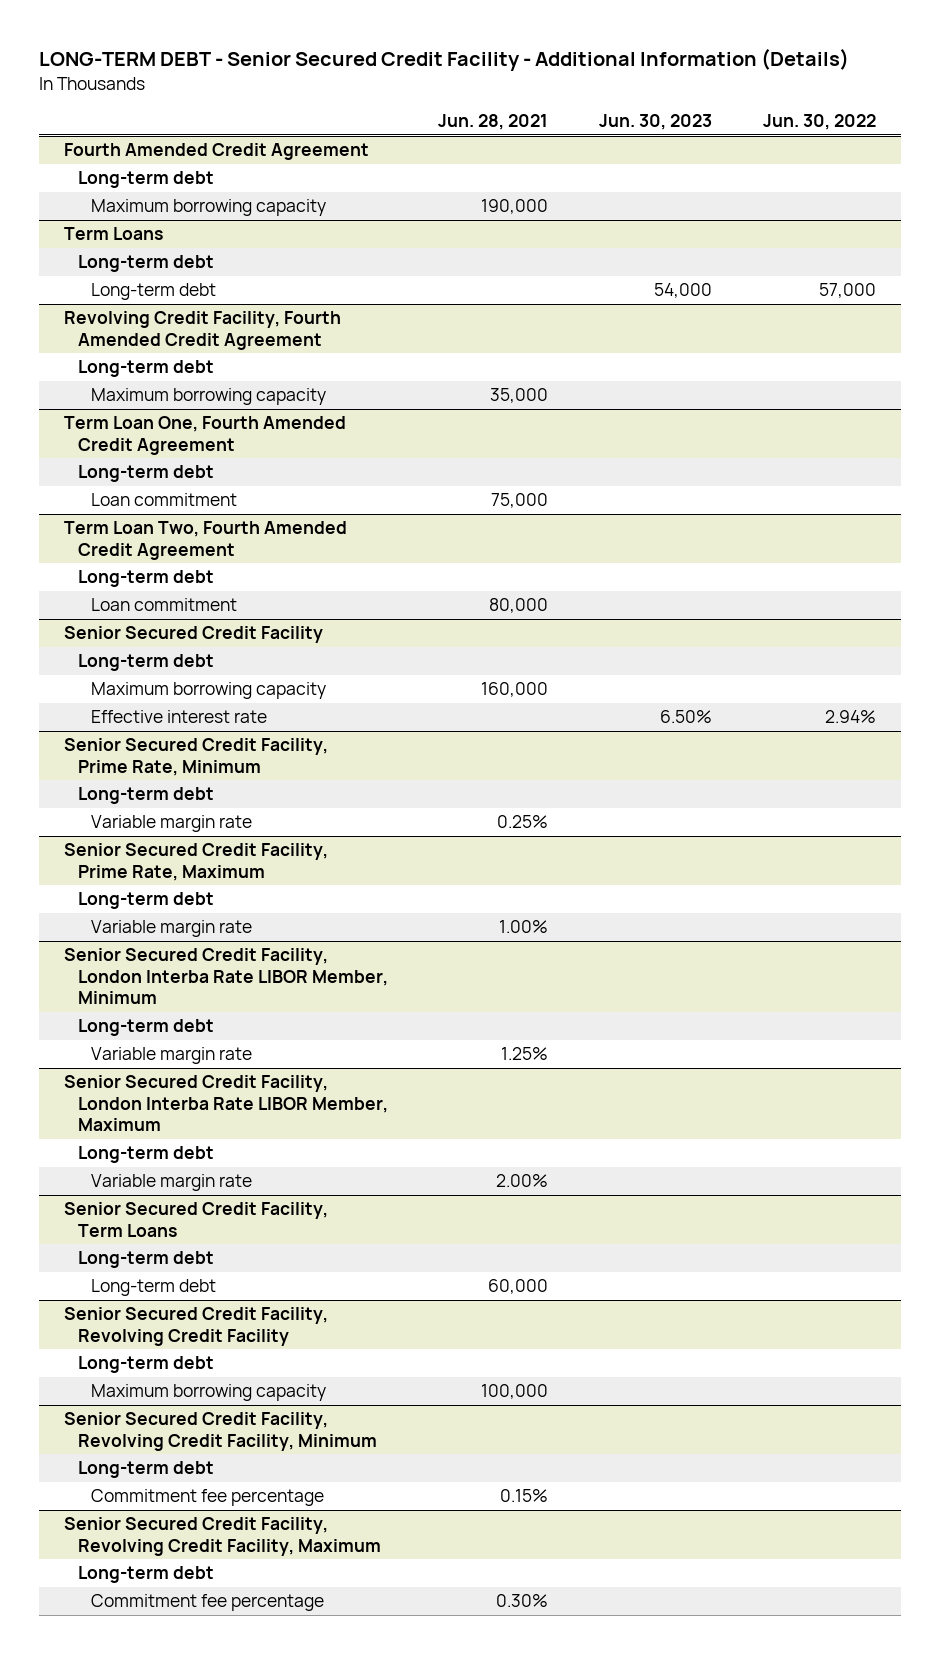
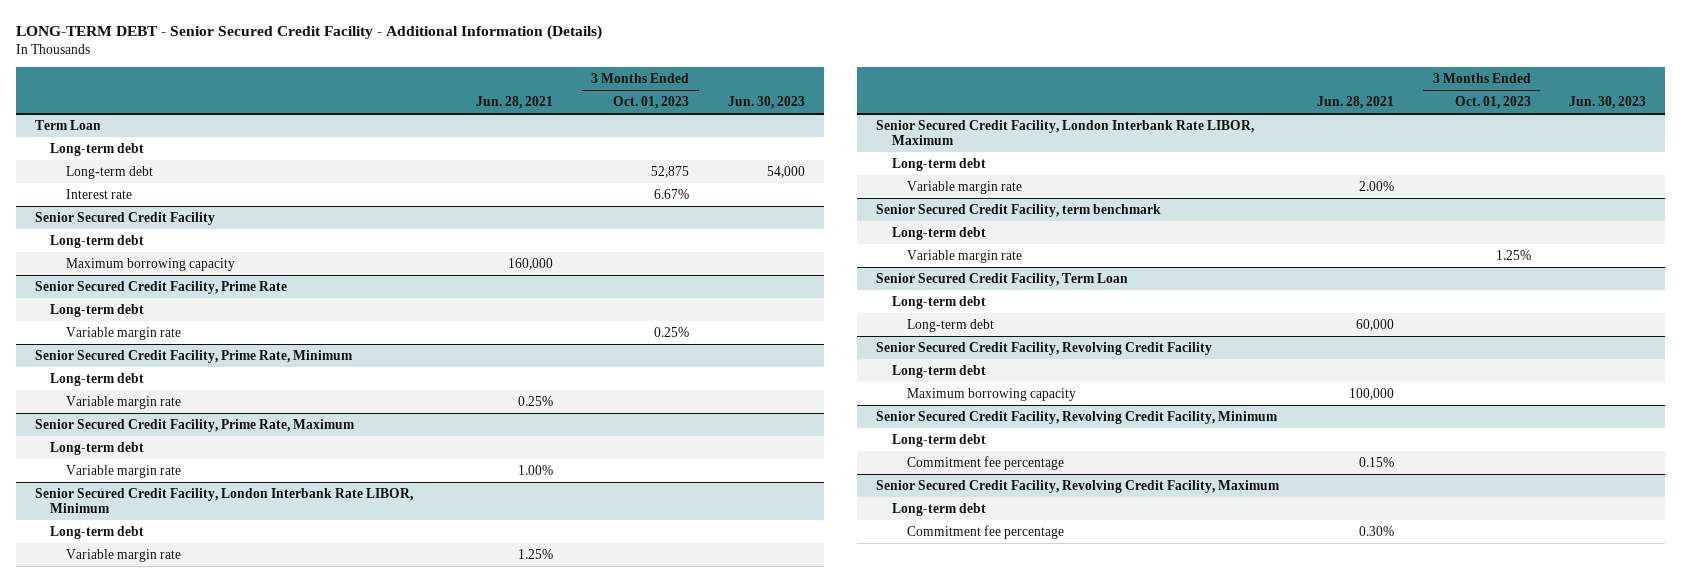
- | Jun. 28, 2021 | Jun. 30, 2023 | Jun. 30, 2022
+ | Jun. 28, 2021 | 3 Months Ended Oct. 01, 2023 | Jun. 30, 2023
- Fourth Amended Credit Agreement
- Long-term debt
- Maximum borrowing capacity | 190,000 | |
- Term Loans
+ Term Loan
- Revolving Credit Facility, Fourth Amended Credit Agreement
- Long-term debt
- Maximum borrowing capacity | 35,000 | |
- Term Loan One, Fourth Amended Credit Agreement
- Long-term debt
- Loan commitment | 75,000 | |
- Term Loan Two, Fourth Amended Credit Agreement
- Long-term debt
- Loan commitment | 80,000 | |
+ Interest rate | | 6.67% |
@ Senior Secured Credit Facility
- Effective interest rate | | 6.50% | 2.94%
+ Senior Secured Credit Facility, Prime Rate
+ Long-term debt
+ Variable margin rate | | 0.25% |
- Senior Secured Credit Facility, London Interba Rate LIBOR Member, Minimum
+ Senior Secured Credit Facility, London Interbank Rate LIBOR, Minimum
- Senior Secured Credit Facility, London Interba Rate LIBOR Member, Maximum
+ Senior Secured Credit Facility, London Interbank Rate LIBOR, Maximum
- Senior Secured Credit Facility, Term Loans
+ Senior Secured Credit Facility, term benchmark
+ Variable margin rate | | 1.25% |
+ Senior Secured Credit Facility, Term Loan
+ Long-term debt

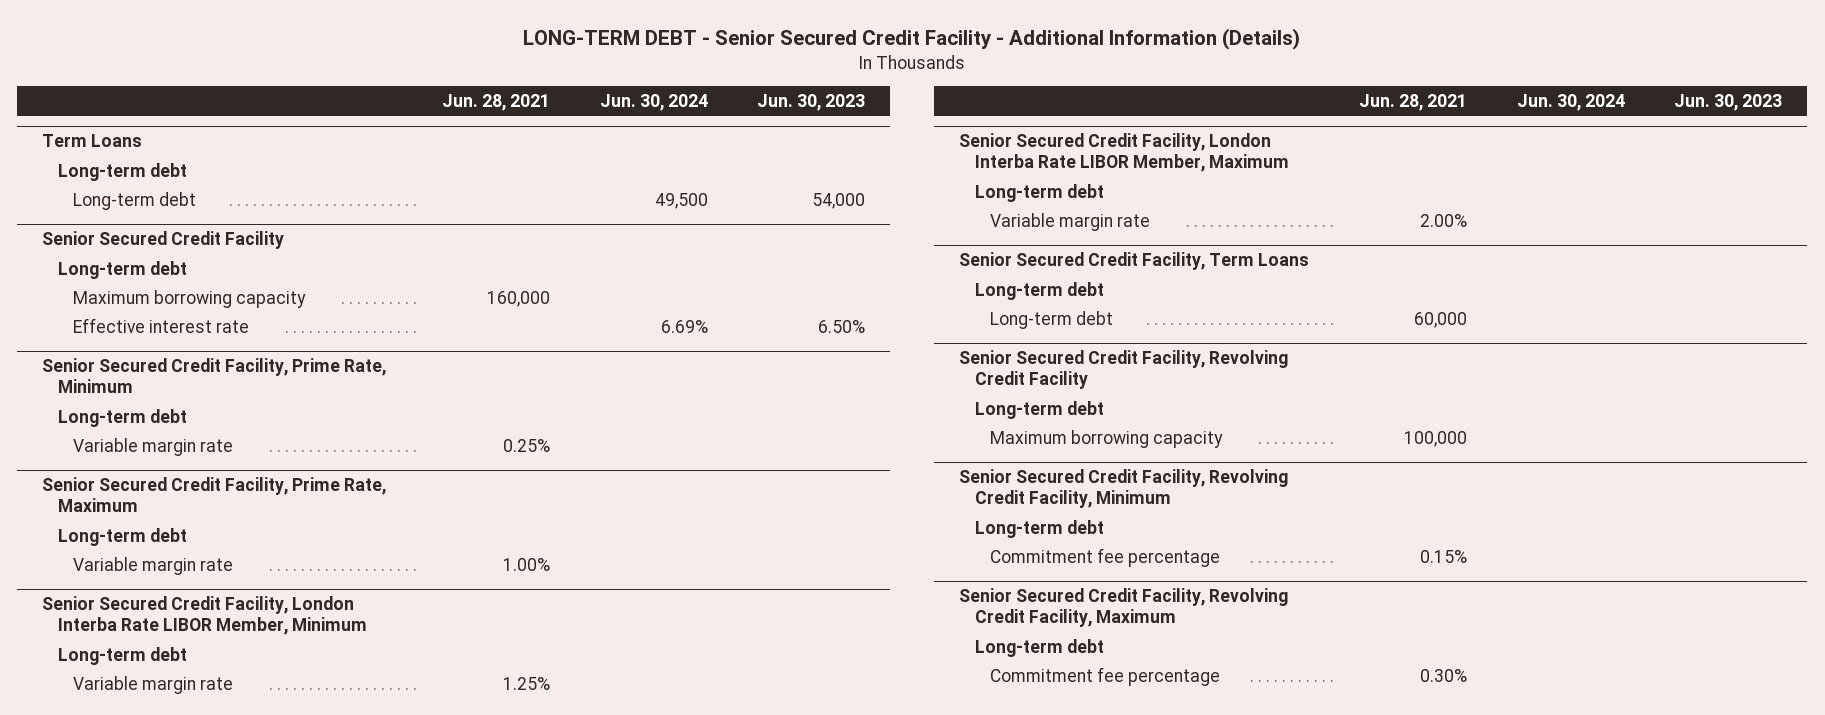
- | Jun. 28, 2021 | 3 Months Ended Oct. 01, 2023 | Jun. 30, 2023
+ | Jun. 28, 2021 | Jun. 30, 2024 | Jun. 30, 2023
- Term Loan
+ Term Loans
- Interest rate | | 6.67% |
- Senior Secured Credit Facility, Prime Rate
- Long-term debt
- Variable margin rate | | 0.25% |
@ Senior Secured Credit Facility
+ Effective interest rate | | 6.69% | 6.50%
- Senior Secured Credit Facility, London Interbank Rate LIBOR, Minimum
+ Senior Secured Credit Facility, London Interba Rate LIBOR Member, Minimum
- Senior Secured Credit Facility, London Interbank Rate LIBOR, Maximum
+ Senior Secured Credit Facility, London Interba Rate LIBOR Member, Maximum
- Senior Secured Credit Facility, term benchmark
- Long-term debt
- Variable margin rate | | 1.25% |
- Senior Secured Credit Facility, Term Loan
+ Senior Secured Credit Facility, Term Loans

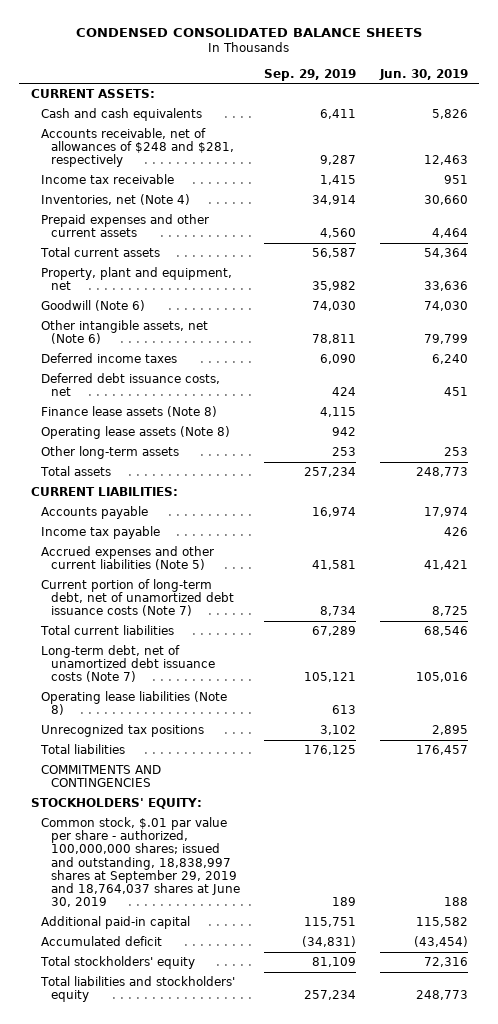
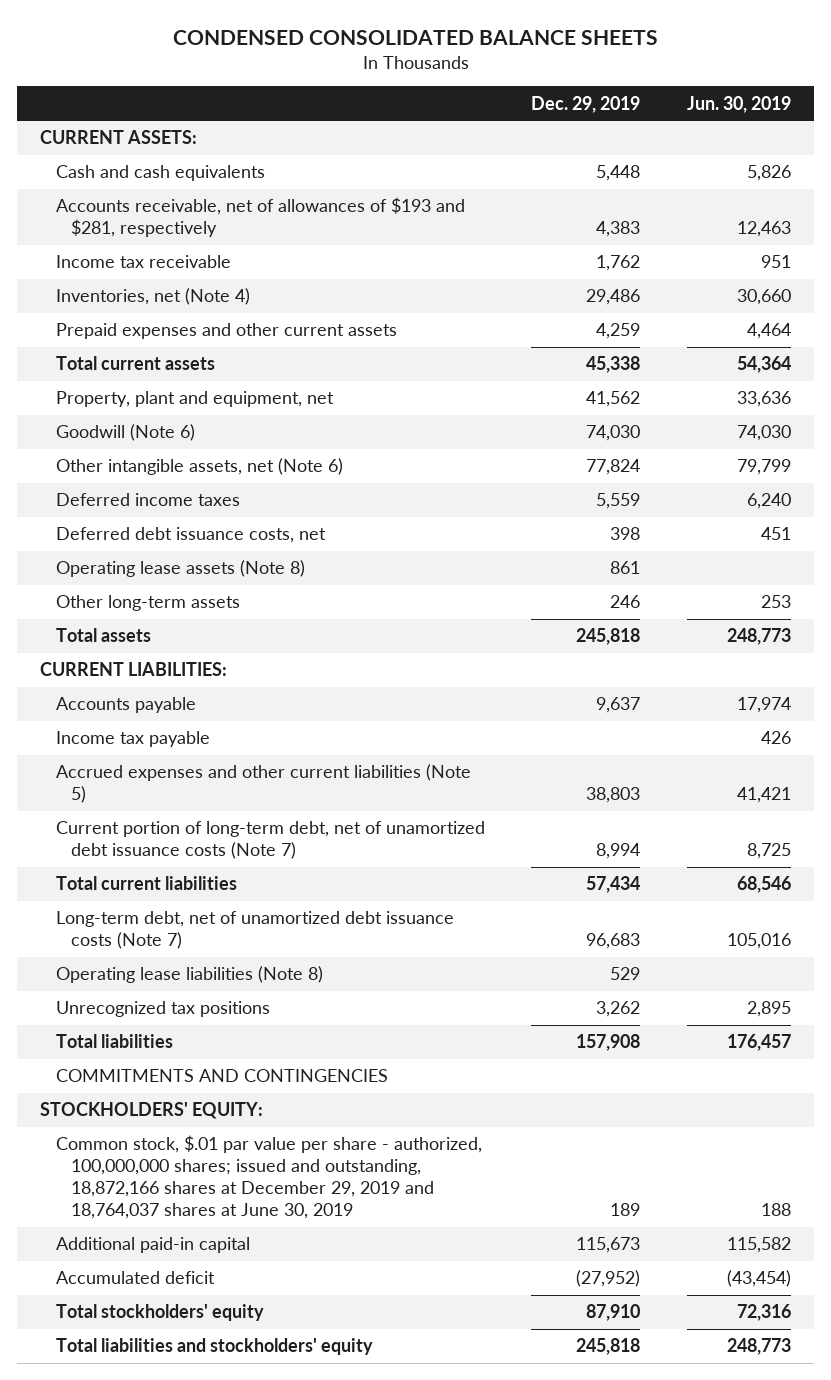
- | Sep. 29, 2019 | Jun. 30, 2019
+ | Dec. 29, 2019 | Jun. 30, 2019
- Accounts receivable, net of allowances of $248 and $281, respectively | 9,287 | 12,463
+ Accounts receivable, net of allowances of $193 and $281, respectively | 4,383 | 12,463
- Finance lease assets (Note 8) | 4,115 |
- Common stock, $.01 par value per share - authorized, 100,000,000 shares; issued and outstanding, 18,838,997 shares at September 29, 2019 and 18,764,037 shares at June 30, 2019 | 189 | 188
+ Common stock, $.01 par value per share - authorized, 100,000,000 shares; issued and outstanding, 18,872,166 shares at December 29, 2019 and 18,764,037 shares at June 30, 2019 | 189 | 188

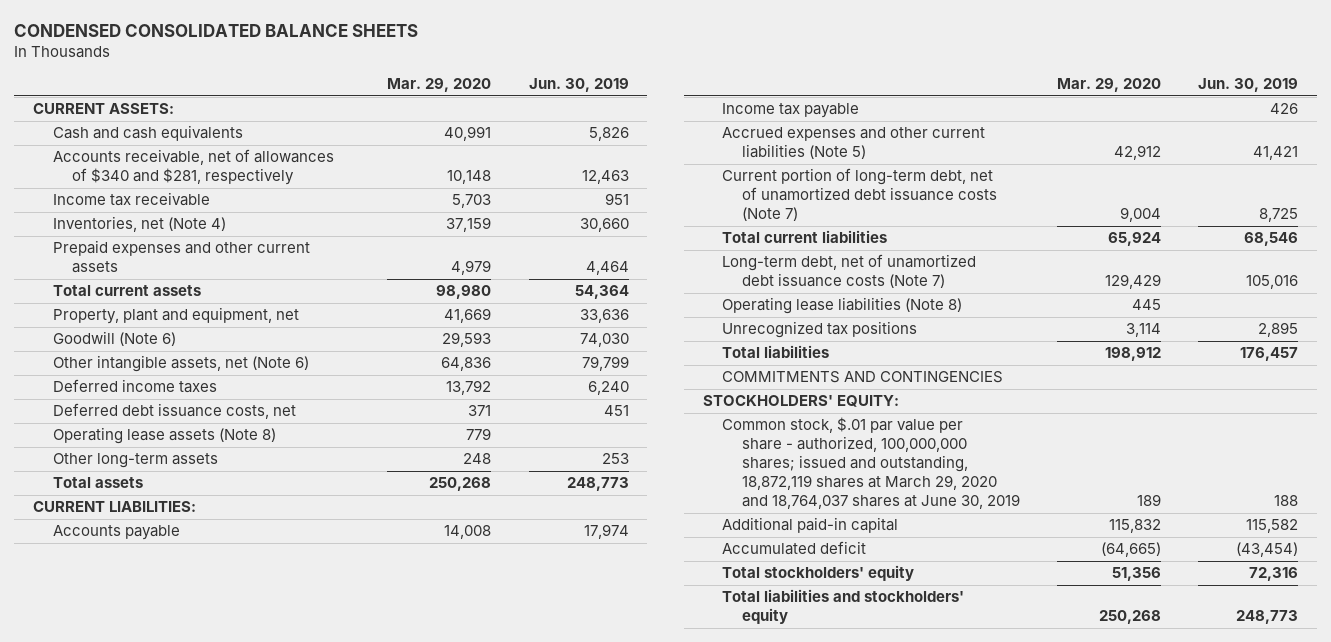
- | Dec. 29, 2019 | Jun. 30, 2019
+ | Mar. 29, 2020 | Jun. 30, 2019
- Accounts receivable, net of allowances of $193 and $281, respectively | 4,383 | 12,463
+ Accounts receivable, net of allowances of $340 and $281, respectively | 10,148 | 12,463
- Common stock, $.01 par value per share - authorized, 100,000,000 shares; issued and outstanding, 18,872,166 shares at December 29, 2019 and 18,764,037 shares at June 30, 2019 | 189 | 188
+ Common stock, $.01 par value per share - authorized, 100,000,000 shares; issued and outstanding, 18,872,119 shares at March 29, 2020 and 18,764,037 shares at June 30, 2019 | 189 | 188

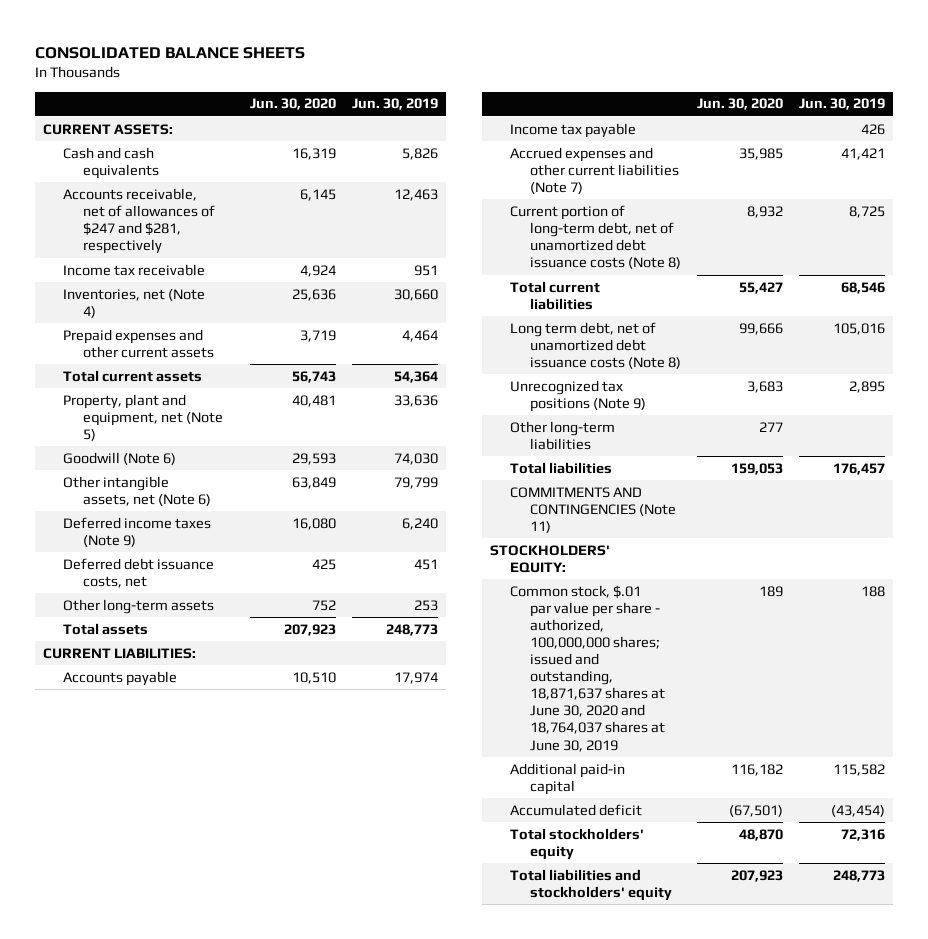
- CONDENSED CONSOLIDATED BALANCE SHEETS
+ CONSOLIDATED BALANCE SHEETS
- | Mar. 29, 2020 | Jun. 30, 2019
+ | Jun. 30, 2020 | Jun. 30, 2019
- Accounts receivable, net of allowances of $340 and $281, respectively | 10,148 | 12,463
+ Accounts receivable, net of allowances of $247 and $281, respectively | 6,145 | 12,463
- Property, plant and equipment, net | 41,669 | 33,636
+ Property, plant and equipment, net (Note 5) | 40,481 | 33,636
- Deferred income taxes | 13,792 | 6,240
+ Deferred income taxes (Note 9) | 16,080 | 6,240
- Operating lease assets (Note 8) | 779 |
- Accrued expenses and other current liabilities (Note 5) | 42,912 | 41,421
- Current portion of long-term debt, net of unamortized debt issuance costs (Note 7) | 9,004 | 8,725
+ Accrued expenses and other current liabilities (Note 7) | 35,985 | 41,421
+ Current portion of long-term debt, net of unamortized debt issuance costs (Note 8) | 8,932 | 8,725
- Long-term debt, net of unamortized debt issuance costs (Note 7) | 129,429 | 105,016
- Operating lease liabilities (Note 8) | 445 |
- Unrecognized tax positions | 3,114 | 2,895
+ Long term debt, net of unamortized debt issuance costs (Note 8) | 99,666 | 105,016
+ Unrecognized tax positions (Note 9) | 3,683 | 2,895
+ Other long-term liabilities | 277 |
- COMMITMENTS AND CONTINGENCIES
+ COMMITMENTS AND CONTINGENCIES (Note 11)
- Common stock, $.01 par value per share - authorized, 100,000,000 shares; issued and outstanding, 18,872,119 shares at March 29, 2020 and 18,764,037 shares at June 30, 2019 | 189 | 188
+ Common stock, $.01 par value per share - authorized, 100,000,000 shares; issued and outstanding, 18,871,637 shares at June 30, 2020 and 18,764,037 shares at June 30, 2019 | 189 | 188

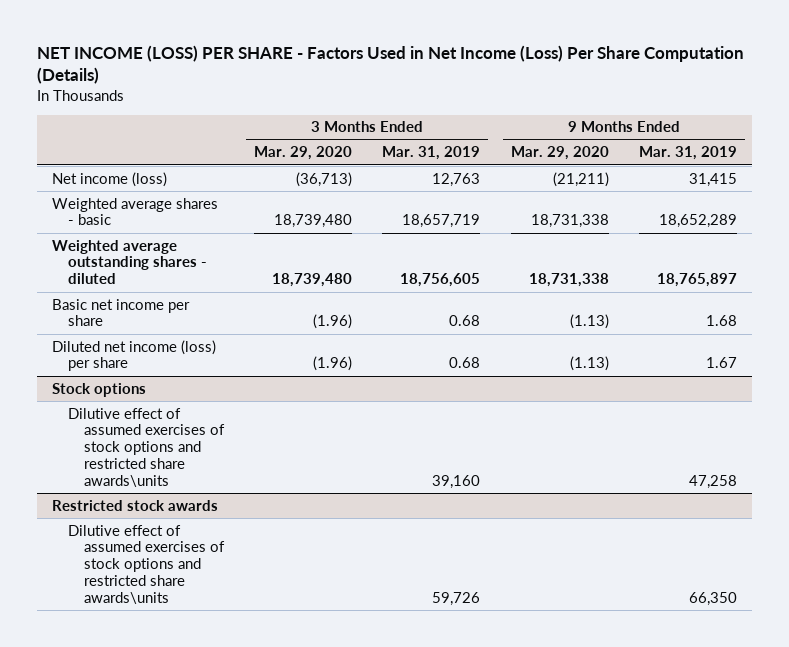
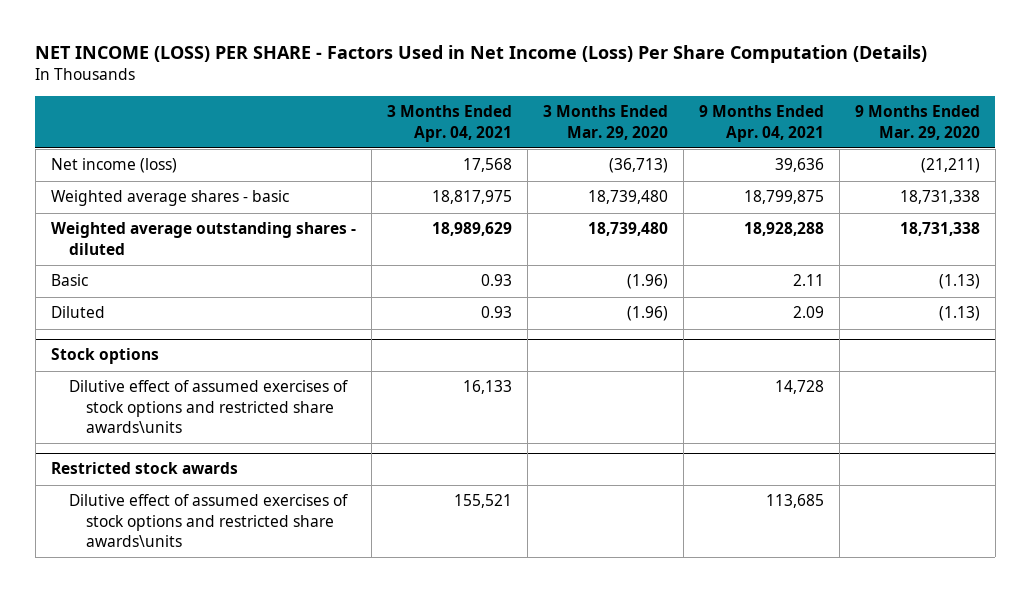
- | 3 Months Ended Mar. 29, 2020 | 3 Months Ended Mar. 31, 2019 | 9 Months Ended Mar. 29, 2020 | 9 Months Ended Mar. 31, 2019
+ | 3 Months Ended Apr. 04, 2021 | 3 Months Ended Mar. 29, 2020 | 9 Months Ended Apr. 04, 2021 | 9 Months Ended Mar. 29, 2020
- Basic net income per share | (1.96) | 0.68 | (1.13) | 1.68
- Diluted net income (loss) per share | (1.96) | 0.68 | (1.13) | 1.67
+ Basic | 0.93 | (1.96) | 2.11 | (1.13)
+ Diluted | 0.93 | (1.96) | 2.09 | (1.13)

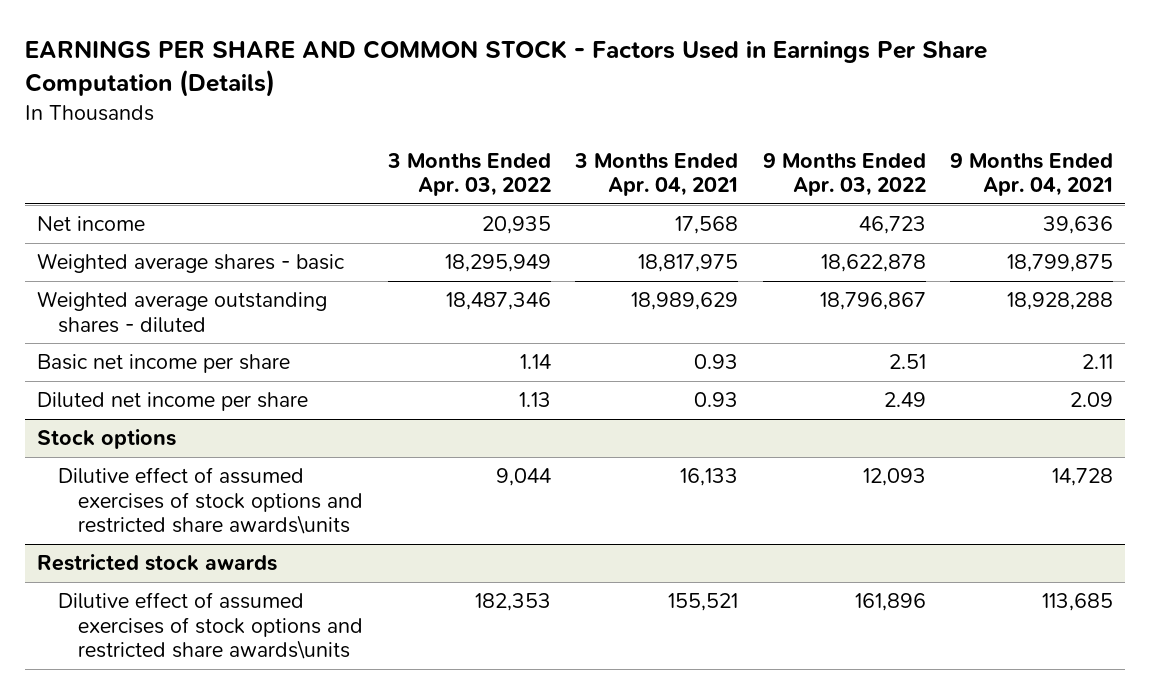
- NET INCOME (LOSS) PER SHARE - Factors Used in Net Income (Loss) Per Share Computation (Details)
+ EARNINGS PER SHARE AND COMMON STOCK - Factors Used in Earnings Per Share Computation (Details)
- | 3 Months Ended Apr. 04, 2021 | 3 Months Ended Mar. 29, 2020 | 9 Months Ended Apr. 04, 2021 | 9 Months Ended Mar. 29, 2020
+ | 3 Months Ended Apr. 03, 2022 | 3 Months Ended Apr. 04, 2021 | 9 Months Ended Apr. 03, 2022 | 9 Months Ended Apr. 04, 2021
- Net income (loss) | 17,568 | (36,713) | 39,636 | (21,211)
+ Net income | 20,935 | 17,568 | 46,723 | 39,636
- Basic | 0.93 | (1.96) | 2.11 | (1.13)
- Diluted | 0.93 | (1.96) | 2.09 | (1.13)
+ Basic net income per share | 1.14 | 0.93 | 2.51 | 2.11
+ Diluted net income per share | 1.13 | 0.93 | 2.49 | 2.09

